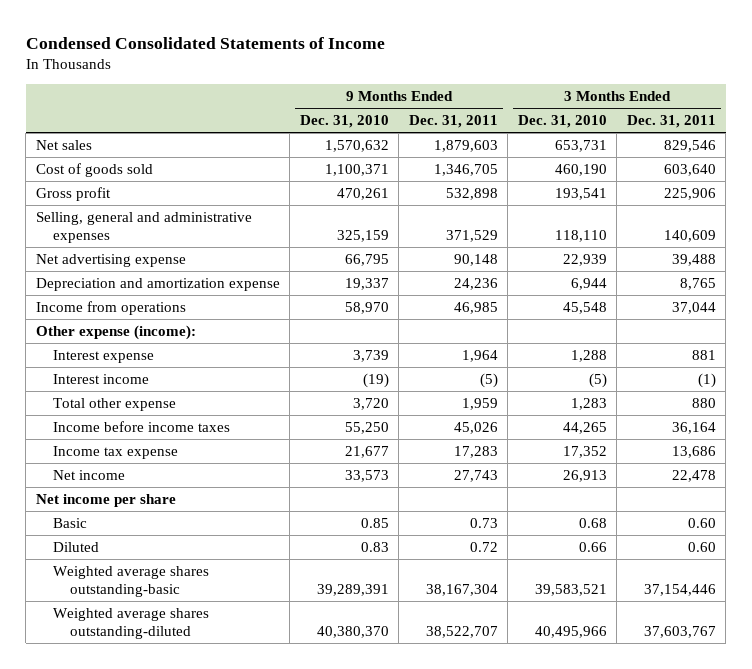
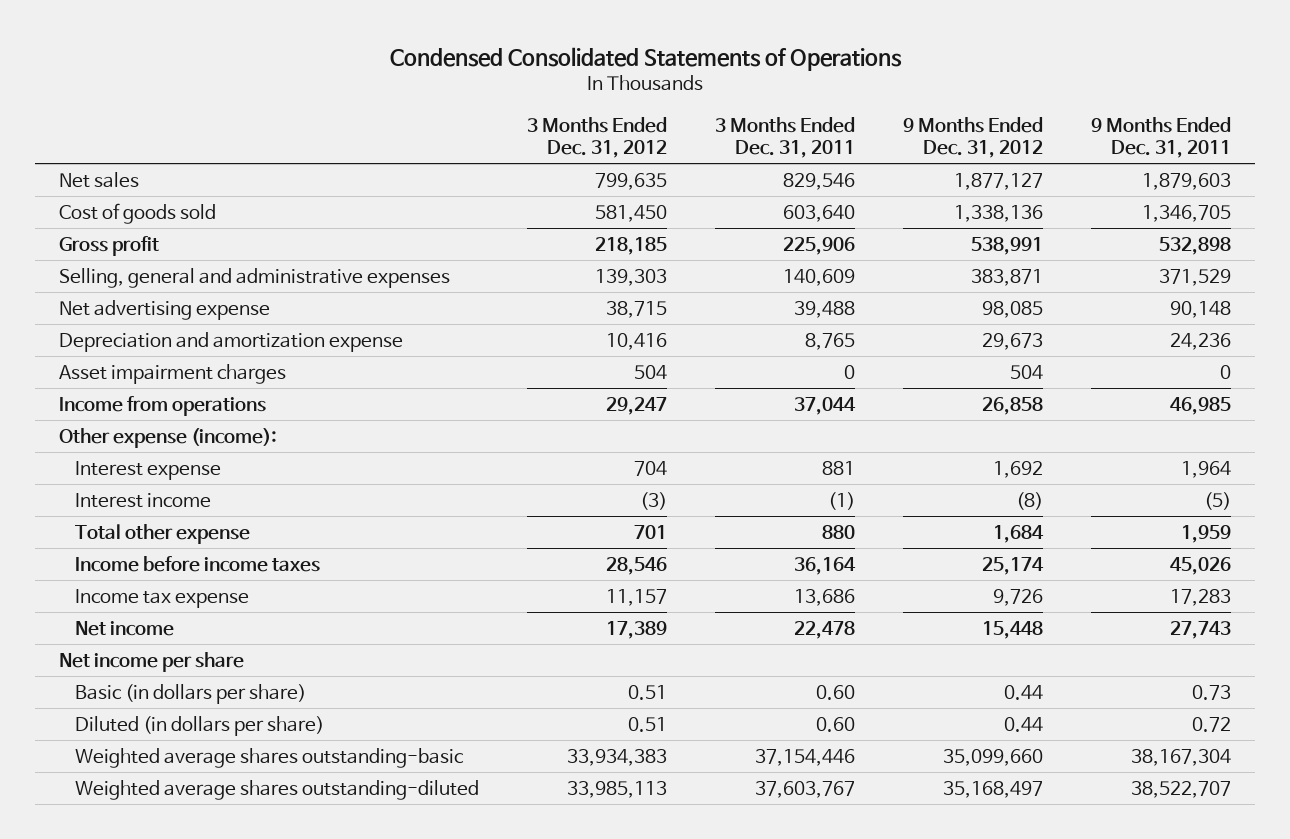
- Condensed Consolidated Statements of Income
+ Condensed Consolidated Statements of Operations
- | 9 Months Ended Dec. 31, 2010 | 9 Months Ended Dec. 31, 2011 | 3 Months Ended Dec. 31, 2010 | 3 Months Ended Dec. 31, 2011
+ | 3 Months Ended Dec. 31, 2012 | 3 Months Ended Dec. 31, 2011 | 9 Months Ended Dec. 31, 2012 | 9 Months Ended Dec. 31, 2011
+ Asset impairment charges | 504 | 0 | 504 | 0
- Basic | 0.85 | 0.73 | 0.68 | 0.60
- Diluted | 0.83 | 0.72 | 0.66 | 0.60
+ Basic (in dollars per share) | 0.51 | 0.60 | 0.44 | 0.73
+ Diluted (in dollars per share) | 0.51 | 0.60 | 0.44 | 0.72

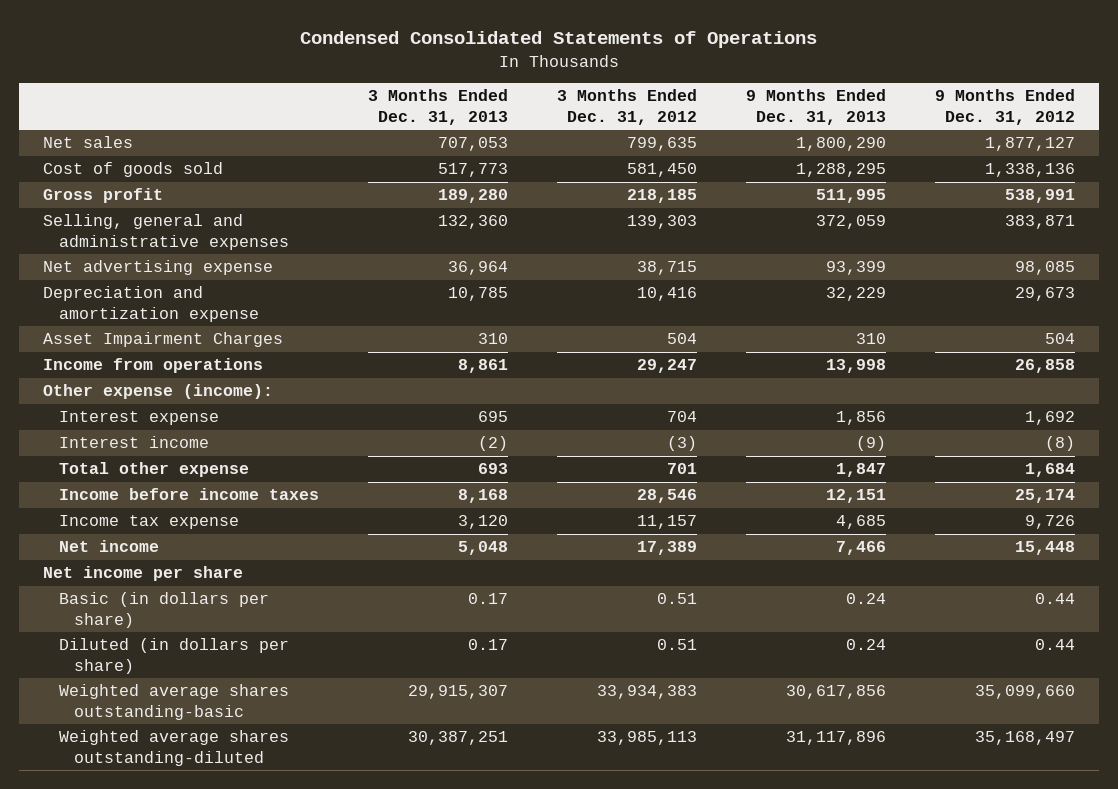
- | 3 Months Ended Dec. 31, 2012 | 3 Months Ended Dec. 31, 2011 | 9 Months Ended Dec. 31, 2012 | 9 Months Ended Dec. 31, 2011
+ | 3 Months Ended Dec. 31, 2013 | 3 Months Ended Dec. 31, 2012 | 9 Months Ended Dec. 31, 2013 | 9 Months Ended Dec. 31, 2012
- Asset impairment charges | 504 | 0 | 504 | 0
+ Asset Impairment Charges | 310 | 504 | 310 | 504

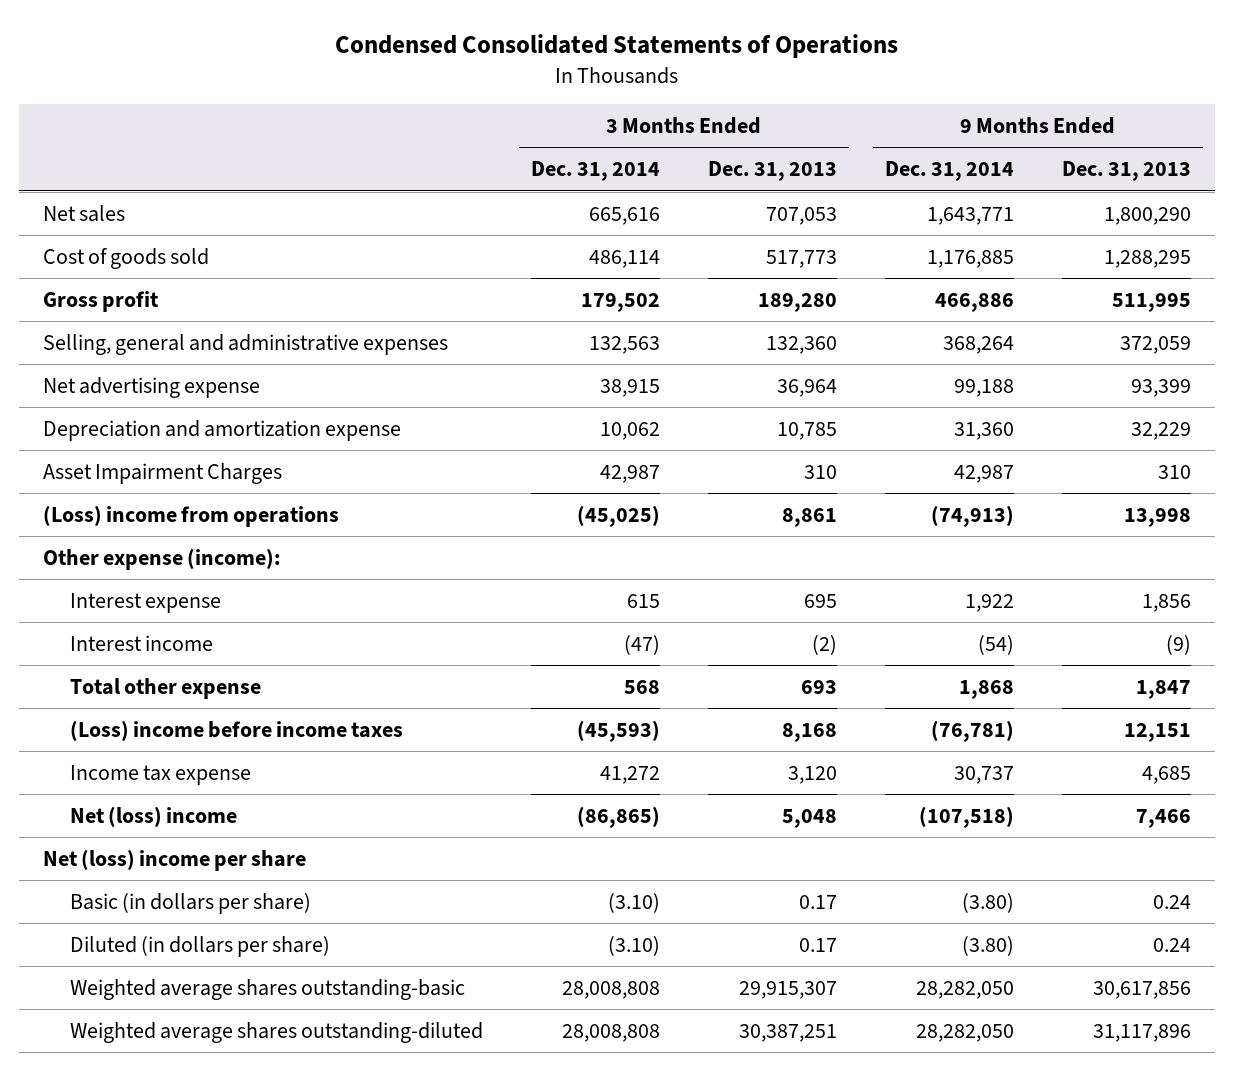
- | 3 Months Ended Dec. 31, 2013 | 3 Months Ended Dec. 31, 2012 | 9 Months Ended Dec. 31, 2013 | 9 Months Ended Dec. 31, 2012
+ | 3 Months Ended Dec. 31, 2014 | 3 Months Ended Dec. 31, 2013 | 9 Months Ended Dec. 31, 2014 | 9 Months Ended Dec. 31, 2013
- Income from operations | 8,861 | 29,247 | 13,998 | 26,858
+ (Loss) income from operations | (45,025) | 8,861 | (74,913) | 13,998
- Income before income taxes | 8,168 | 28,546 | 12,151 | 25,174
+ (Loss) income before income taxes | (45,593) | 8,168 | (76,781) | 12,151
- Net income | 5,048 | 17,389 | 7,466 | 15,448
- Net income per share
+ Net (loss) income | (86,865) | 5,048 | (107,518) | 7,466
+ Net (loss) income per share

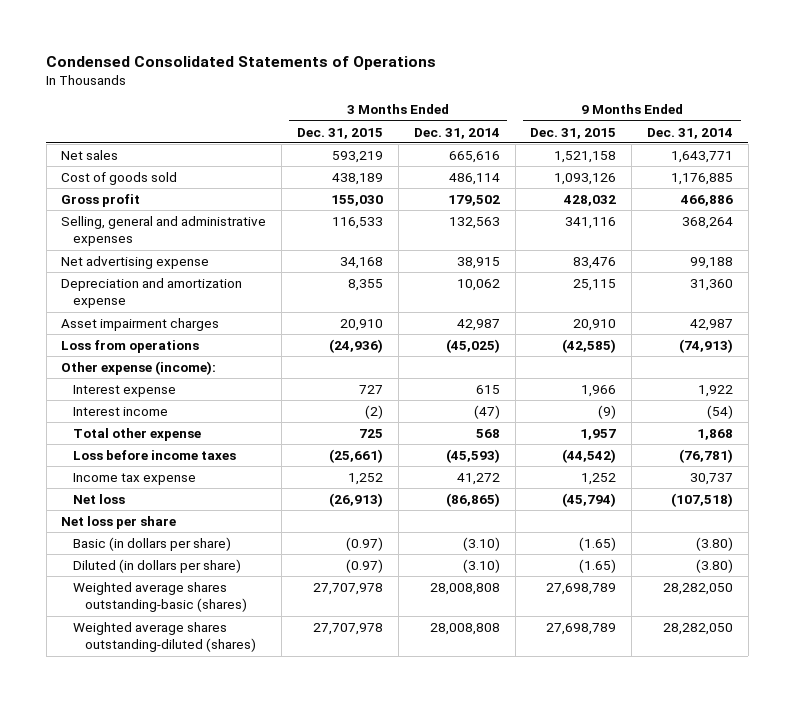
- | 3 Months Ended Dec. 31, 2014 | 3 Months Ended Dec. 31, 2013 | 9 Months Ended Dec. 31, 2014 | 9 Months Ended Dec. 31, 2013
+ | 3 Months Ended Dec. 31, 2015 | 3 Months Ended Dec. 31, 2014 | 9 Months Ended Dec. 31, 2015 | 9 Months Ended Dec. 31, 2014
- Asset Impairment Charges | 42,987 | 310 | 42,987 | 310
- (Loss) income from operations | (45,025) | 8,861 | (74,913) | 13,998
+ Asset impairment charges | 20,910 | 42,987 | 20,910 | 42,987
+ Loss from operations | (24,936) | (45,025) | (42,585) | (74,913)
- (Loss) income before income taxes | (45,593) | 8,168 | (76,781) | 12,151
+ Loss before income taxes | (25,661) | (45,593) | (44,542) | (76,781)
- Net (loss) income | (86,865) | 5,048 | (107,518) | 7,466
- Net (loss) income per share
+ Net loss | (26,913) | (86,865) | (45,794) | (107,518)
+ Net loss per share
- Weighted average shares outstanding-basic | 28,008,808 | 29,915,307 | 28,282,050 | 30,617,856
- Weighted average shares outstanding-diluted | 28,008,808 | 30,387,251 | 28,282,050 | 31,117,896
+ Weighted average shares outstanding-basic (shares) | 27,707,978 | 28,008,808 | 27,698,789 | 28,282,050
+ Weighted average shares outstanding-diluted (shares) | 27,707,978 | 28,008,808 | 27,698,789 | 28,282,050

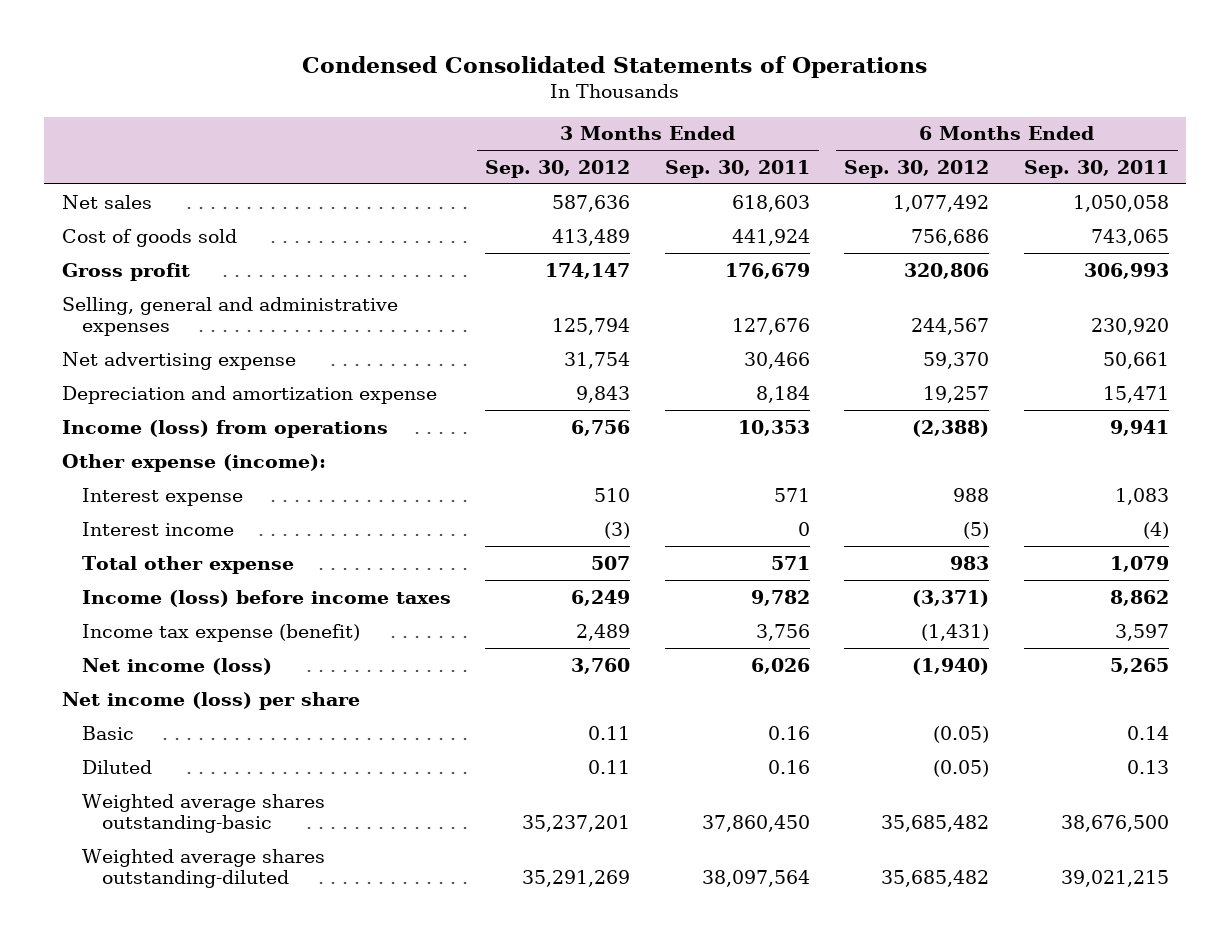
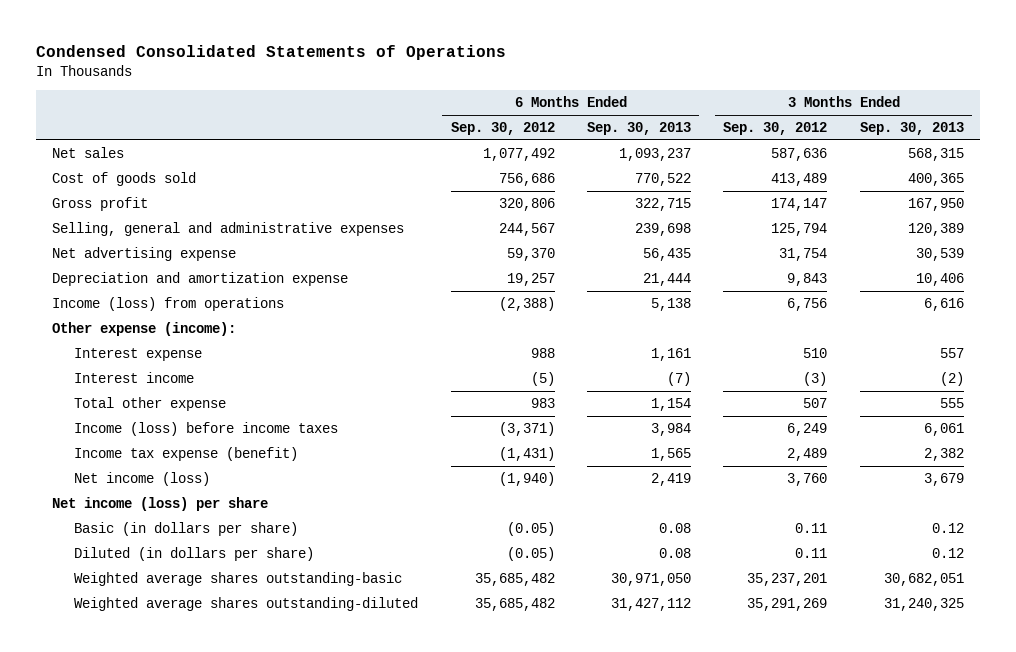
- | 3 Months Ended Sep. 30, 2012 | 3 Months Ended Sep. 30, 2011 | 6 Months Ended Sep. 30, 2012 | 6 Months Ended Sep. 30, 2011
+ | 6 Months Ended Sep. 30, 2012 | 6 Months Ended Sep. 30, 2013 | 3 Months Ended Sep. 30, 2012 | 3 Months Ended Sep. 30, 2013
- Basic | 0.11 | 0.16 | (0.05) | 0.14
- Diluted | 0.11 | 0.16 | (0.05) | 0.13
+ Basic (in dollars per share) | (0.05) | 0.08 | 0.11 | 0.12
+ Diluted (in dollars per share) | (0.05) | 0.08 | 0.11 | 0.12

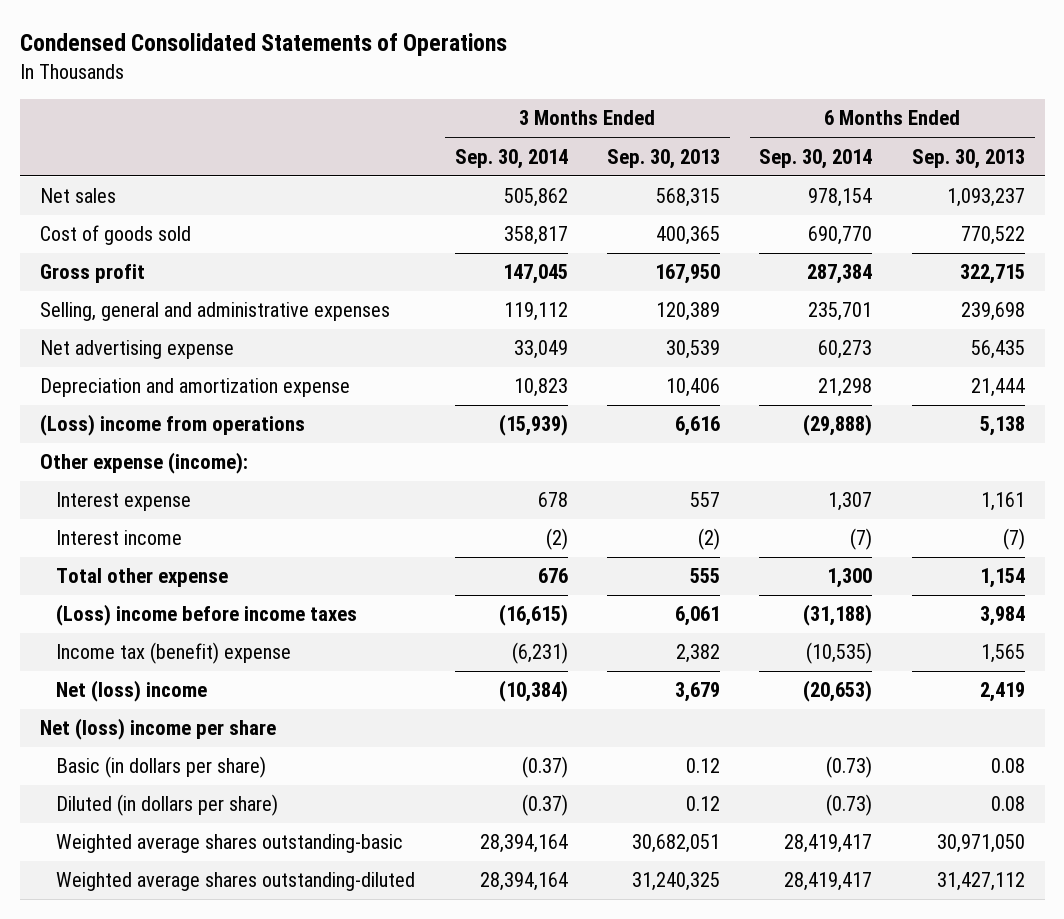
- | 6 Months Ended Sep. 30, 2012 | 6 Months Ended Sep. 30, 2013 | 3 Months Ended Sep. 30, 2012 | 3 Months Ended Sep. 30, 2013
+ | 3 Months Ended Sep. 30, 2014 | 3 Months Ended Sep. 30, 2013 | 6 Months Ended Sep. 30, 2014 | 6 Months Ended Sep. 30, 2013
- Income (loss) from operations | (2,388) | 5,138 | 6,756 | 6,616
+ (Loss) income from operations | (15,939) | 6,616 | (29,888) | 5,138
- Income (loss) before income taxes | (3,371) | 3,984 | 6,249 | 6,061
- Income tax expense (benefit) | (1,431) | 1,565 | 2,489 | 2,382
- Net income (loss) | (1,940) | 2,419 | 3,760 | 3,679
- Net income (loss) per share
+ (Loss) income before income taxes | (16,615) | 6,061 | (31,188) | 3,984
+ Income tax (benefit) expense | (6,231) | 2,382 | (10,535) | 1,565
+ Net (loss) income | (10,384) | 3,679 | (20,653) | 2,419
+ Net (loss) income per share

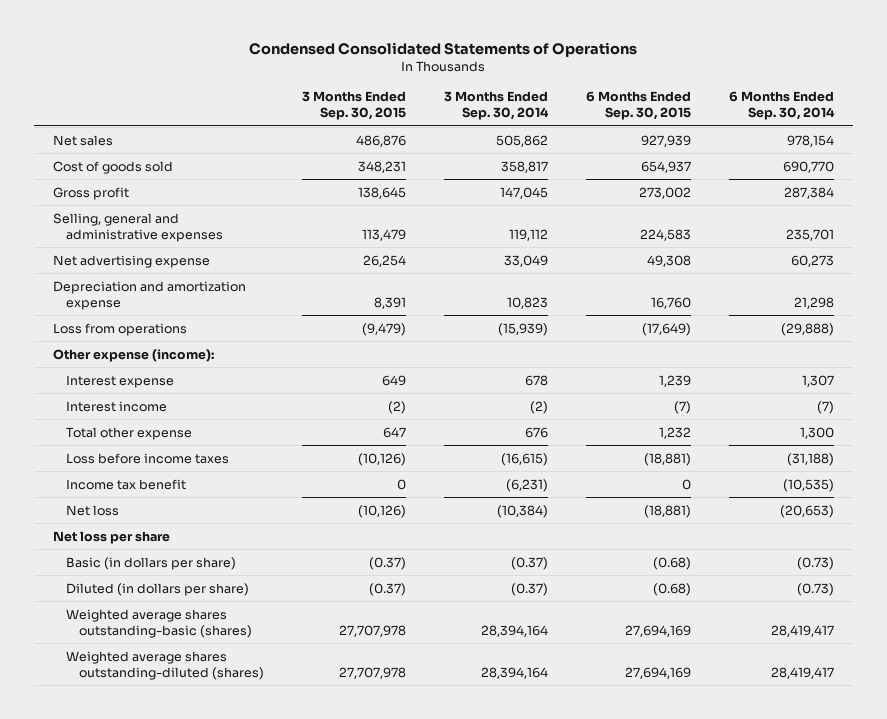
- | 3 Months Ended Sep. 30, 2014 | 3 Months Ended Sep. 30, 2013 | 6 Months Ended Sep. 30, 2014 | 6 Months Ended Sep. 30, 2013
+ | 3 Months Ended Sep. 30, 2015 | 3 Months Ended Sep. 30, 2014 | 6 Months Ended Sep. 30, 2015 | 6 Months Ended Sep. 30, 2014
- (Loss) income from operations | (15,939) | 6,616 | (29,888) | 5,138
+ Loss from operations | (9,479) | (15,939) | (17,649) | (29,888)
- (Loss) income before income taxes | (16,615) | 6,061 | (31,188) | 3,984
- Income tax (benefit) expense | (6,231) | 2,382 | (10,535) | 1,565
- Net (loss) income | (10,384) | 3,679 | (20,653) | 2,419
- Net (loss) income per share
+ Loss before income taxes | (10,126) | (16,615) | (18,881) | (31,188)
+ Income tax benefit | 0 | (6,231) | 0 | (10,535)
+ Net loss | (10,126) | (10,384) | (18,881) | (20,653)
+ Net loss per share
- Weighted average shares outstanding-basic | 28,394,164 | 30,682,051 | 28,419,417 | 30,971,050
- Weighted average shares outstanding-diluted | 28,394,164 | 31,240,325 | 28,419,417 | 31,427,112
+ Weighted average shares outstanding-basic (shares) | 27,707,978 | 28,394,164 | 27,694,169 | 28,419,417
+ Weighted average shares outstanding-diluted (shares) | 27,707,978 | 28,394,164 | 27,694,169 | 28,419,417

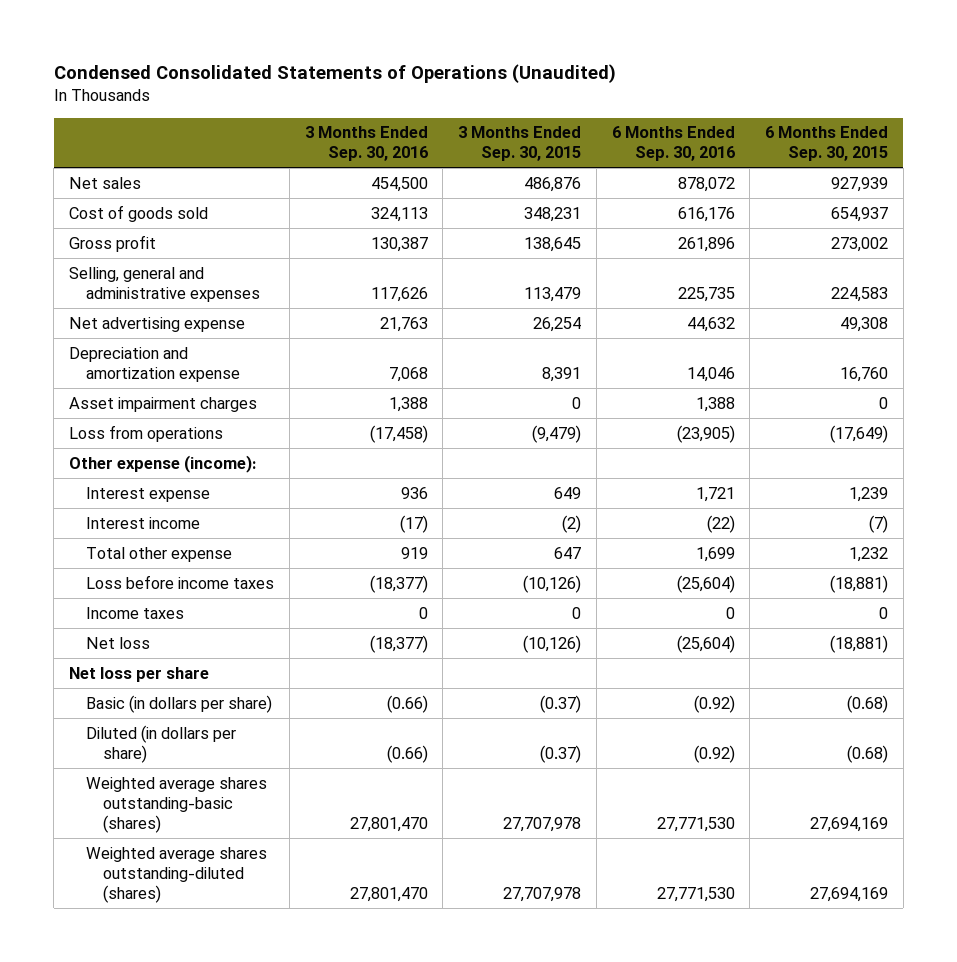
- Condensed Consolidated Statements of Operations
+ Condensed Consolidated Statements of Operations (Unaudited)
- | 3 Months Ended Sep. 30, 2015 | 3 Months Ended Sep. 30, 2014 | 6 Months Ended Sep. 30, 2015 | 6 Months Ended Sep. 30, 2014
+ | 3 Months Ended Sep. 30, 2016 | 3 Months Ended Sep. 30, 2015 | 6 Months Ended Sep. 30, 2016 | 6 Months Ended Sep. 30, 2015
+ Asset impairment charges | 1,388 | 0 | 1,388 | 0
- Income tax benefit | 0 | (6,231) | 0 | (10,535)
+ Income taxes | 0 | 0 | 0 | 0

